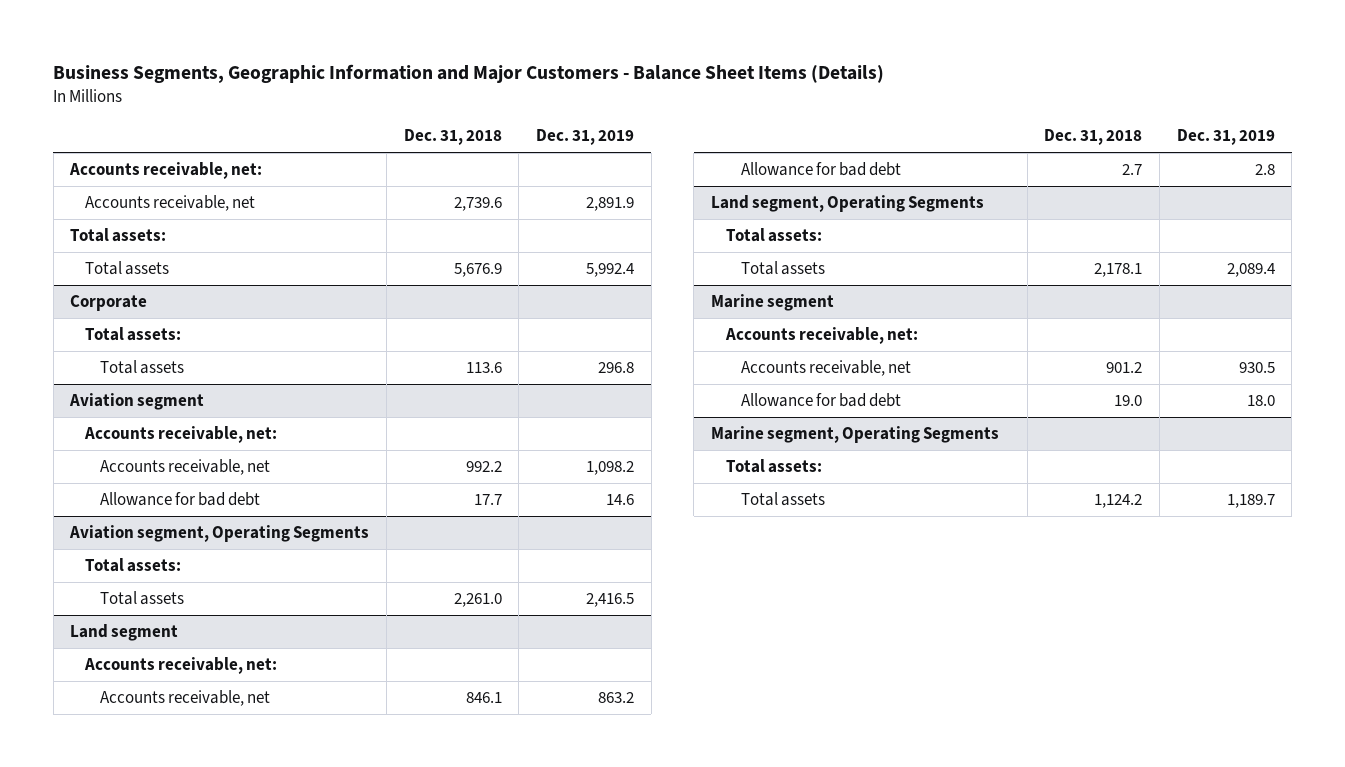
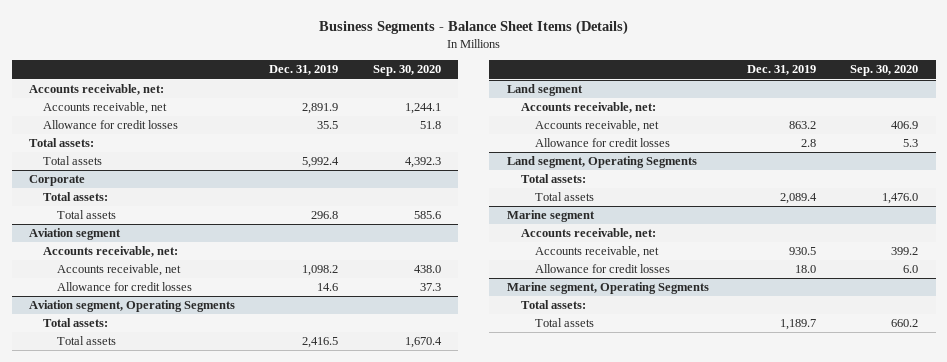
- Business Segments, Geographic Information and Major Customers - Balance Sheet Items (Details)
+ Business Segments - Balance Sheet Items (Details)
- | Dec. 31, 2018 | Dec. 31, 2019
+ | Dec. 31, 2019 | Sep. 30, 2020
+ Allowance for credit losses | 35.5 | 51.8
@ Aviation segment
- Allowance for bad debt | 17.7 | 14.6
+ Allowance for credit losses | 14.6 | 37.3
@ Land segment
- Allowance for bad debt | 2.7 | 2.8
+ Allowance for credit losses | 2.8 | 5.3
@ Marine segment
- Allowance for bad debt | 19.0 | 18.0
+ Allowance for credit losses | 18.0 | 6.0

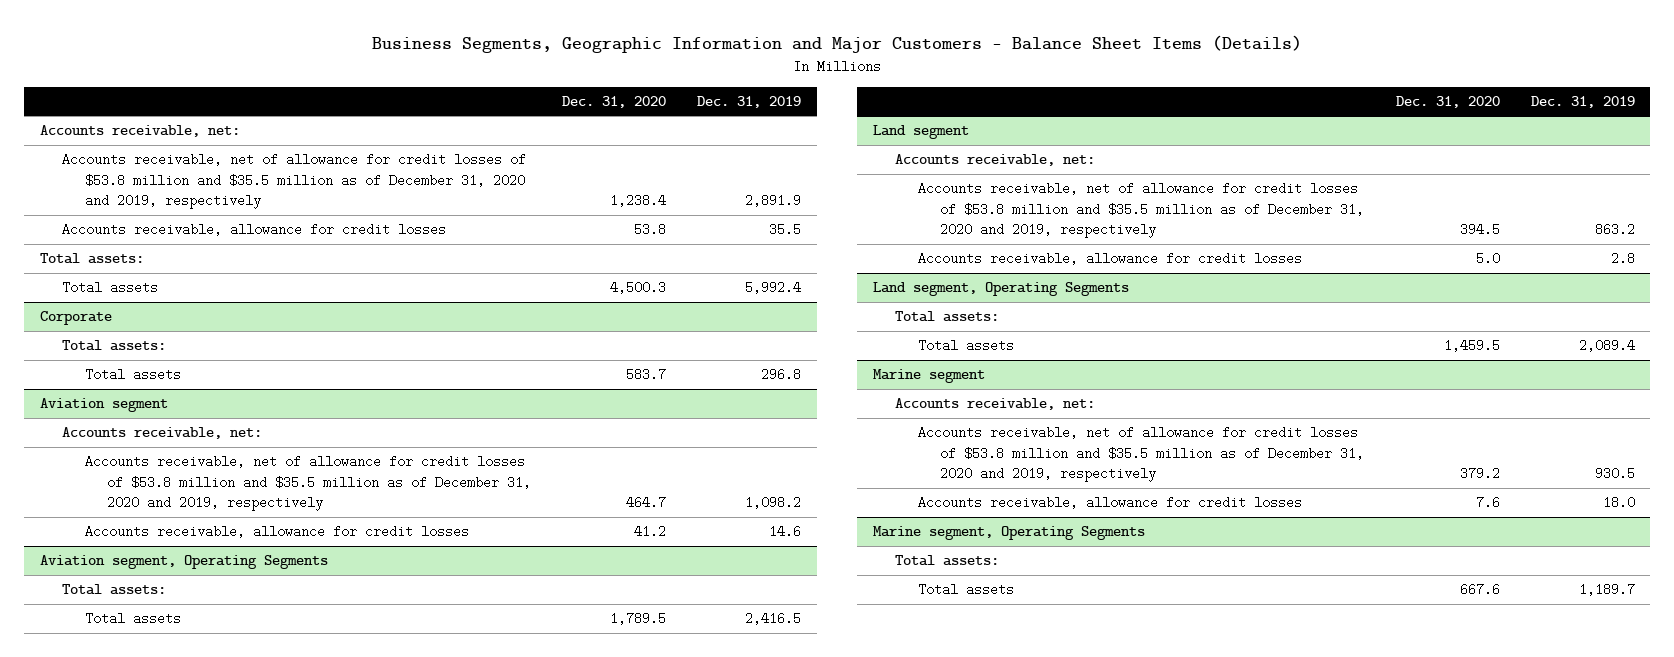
- Business Segments - Balance Sheet Items (Details)
+ Business Segments, Geographic Information and Major Customers - Balance Sheet Items (Details)
- | Dec. 31, 2019 | Sep. 30, 2020
+ | Dec. 31, 2020 | Dec. 31, 2019
- Accounts receivable, net | 2,891.9 | 1,244.1
- Allowance for credit losses | 35.5 | 51.8
+ Accounts receivable, net of allowance for credit losses of $53.8 million and $35.5 million as of December 31, 2020 and 2019, respectively | 1,238.4 | 2,891.9
+ Accounts receivable, allowance for credit losses | 53.8 | 35.5
@ Aviation segment
- Accounts receivable, net | 1,098.2 | 438.0
- Allowance for credit losses | 14.6 | 37.3
+ Accounts receivable, net of allowance for credit losses of $53.8 million and $35.5 million as of December 31, 2020 and 2019, respectively | 464.7 | 1,098.2
+ Accounts receivable, allowance for credit losses | 41.2 | 14.6
@ Land segment
- Accounts receivable, net | 863.2 | 406.9
- Allowance for credit losses | 2.8 | 5.3
+ Accounts receivable, net of allowance for credit losses of $53.8 million and $35.5 million as of December 31, 2020 and 2019, respectively | 394.5 | 863.2
+ Accounts receivable, allowance for credit losses | 5.0 | 2.8
@ Marine segment
- Accounts receivable, net | 930.5 | 399.2
- Allowance for credit losses | 18.0 | 6.0
+ Accounts receivable, net of allowance for credit losses of $53.8 million and $35.5 million as of December 31, 2020 and 2019, respectively | 379.2 | 930.5
+ Accounts receivable, allowance for credit losses | 7.6 | 18.0

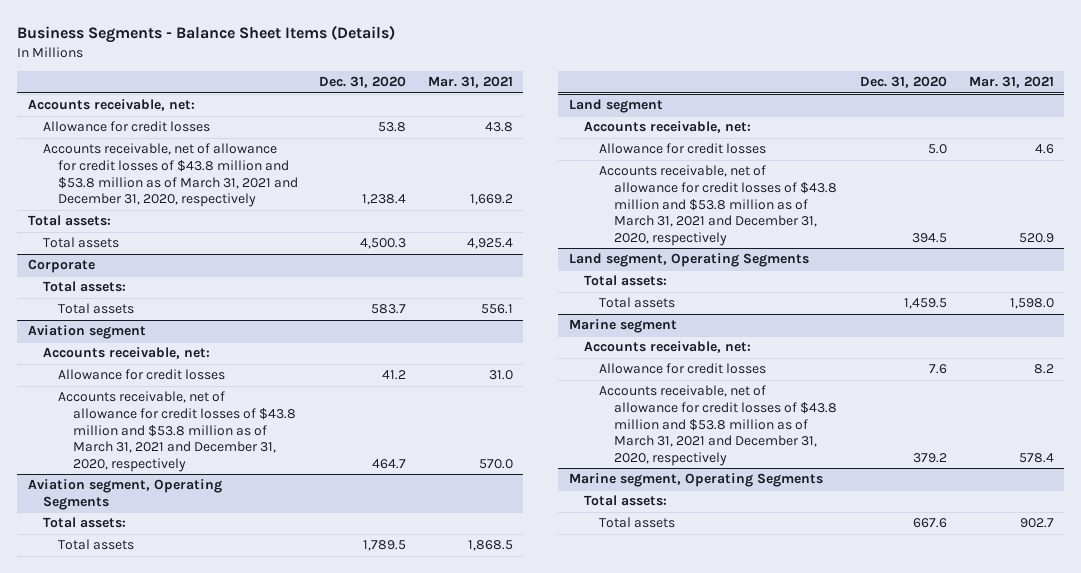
- Business Segments, Geographic Information and Major Customers - Balance Sheet Items (Details)
+ Business Segments - Balance Sheet Items (Details)
- | Dec. 31, 2020 | Dec. 31, 2019
+ | Dec. 31, 2020 | Mar. 31, 2021
- Accounts receivable, net of allowance for credit losses of $53.8 million and $35.5 million as of December 31, 2020 and 2019, respectively | 1,238.4 | 2,891.9
- Accounts receivable, allowance for credit losses | 53.8 | 35.5
+ Allowance for credit losses | 53.8 | 43.8
+ Accounts receivable, net of allowance for credit losses of $43.8 million and $53.8 million as of March 31, 2021 and December 31, 2020, respectively | 1,238.4 | 1,669.2
@ Aviation segment
- Accounts receivable, net of allowance for credit losses of $53.8 million and $35.5 million as of December 31, 2020 and 2019, respectively | 464.7 | 1,098.2
- Accounts receivable, allowance for credit losses | 41.2 | 14.6
+ Allowance for credit losses | 41.2 | 31.0
+ Accounts receivable, net of allowance for credit losses of $43.8 million and $53.8 million as of March 31, 2021 and December 31, 2020, respectively | 464.7 | 570.0
@ Land segment
- Accounts receivable, net of allowance for credit losses of $53.8 million and $35.5 million as of December 31, 2020 and 2019, respectively | 394.5 | 863.2
- Accounts receivable, allowance for credit losses | 5.0 | 2.8
+ Allowance for credit losses | 5.0 | 4.6
+ Accounts receivable, net of allowance for credit losses of $43.8 million and $53.8 million as of March 31, 2021 and December 31, 2020, respectively | 394.5 | 520.9
@ Marine segment
- Accounts receivable, net of allowance for credit losses of $53.8 million and $35.5 million as of December 31, 2020 and 2019, respectively | 379.2 | 930.5
- Accounts receivable, allowance for credit losses | 7.6 | 18.0
+ Allowance for credit losses | 7.6 | 8.2
+ Accounts receivable, net of allowance for credit losses of $43.8 million and $53.8 million as of March 31, 2021 and December 31, 2020, respectively | 379.2 | 578.4

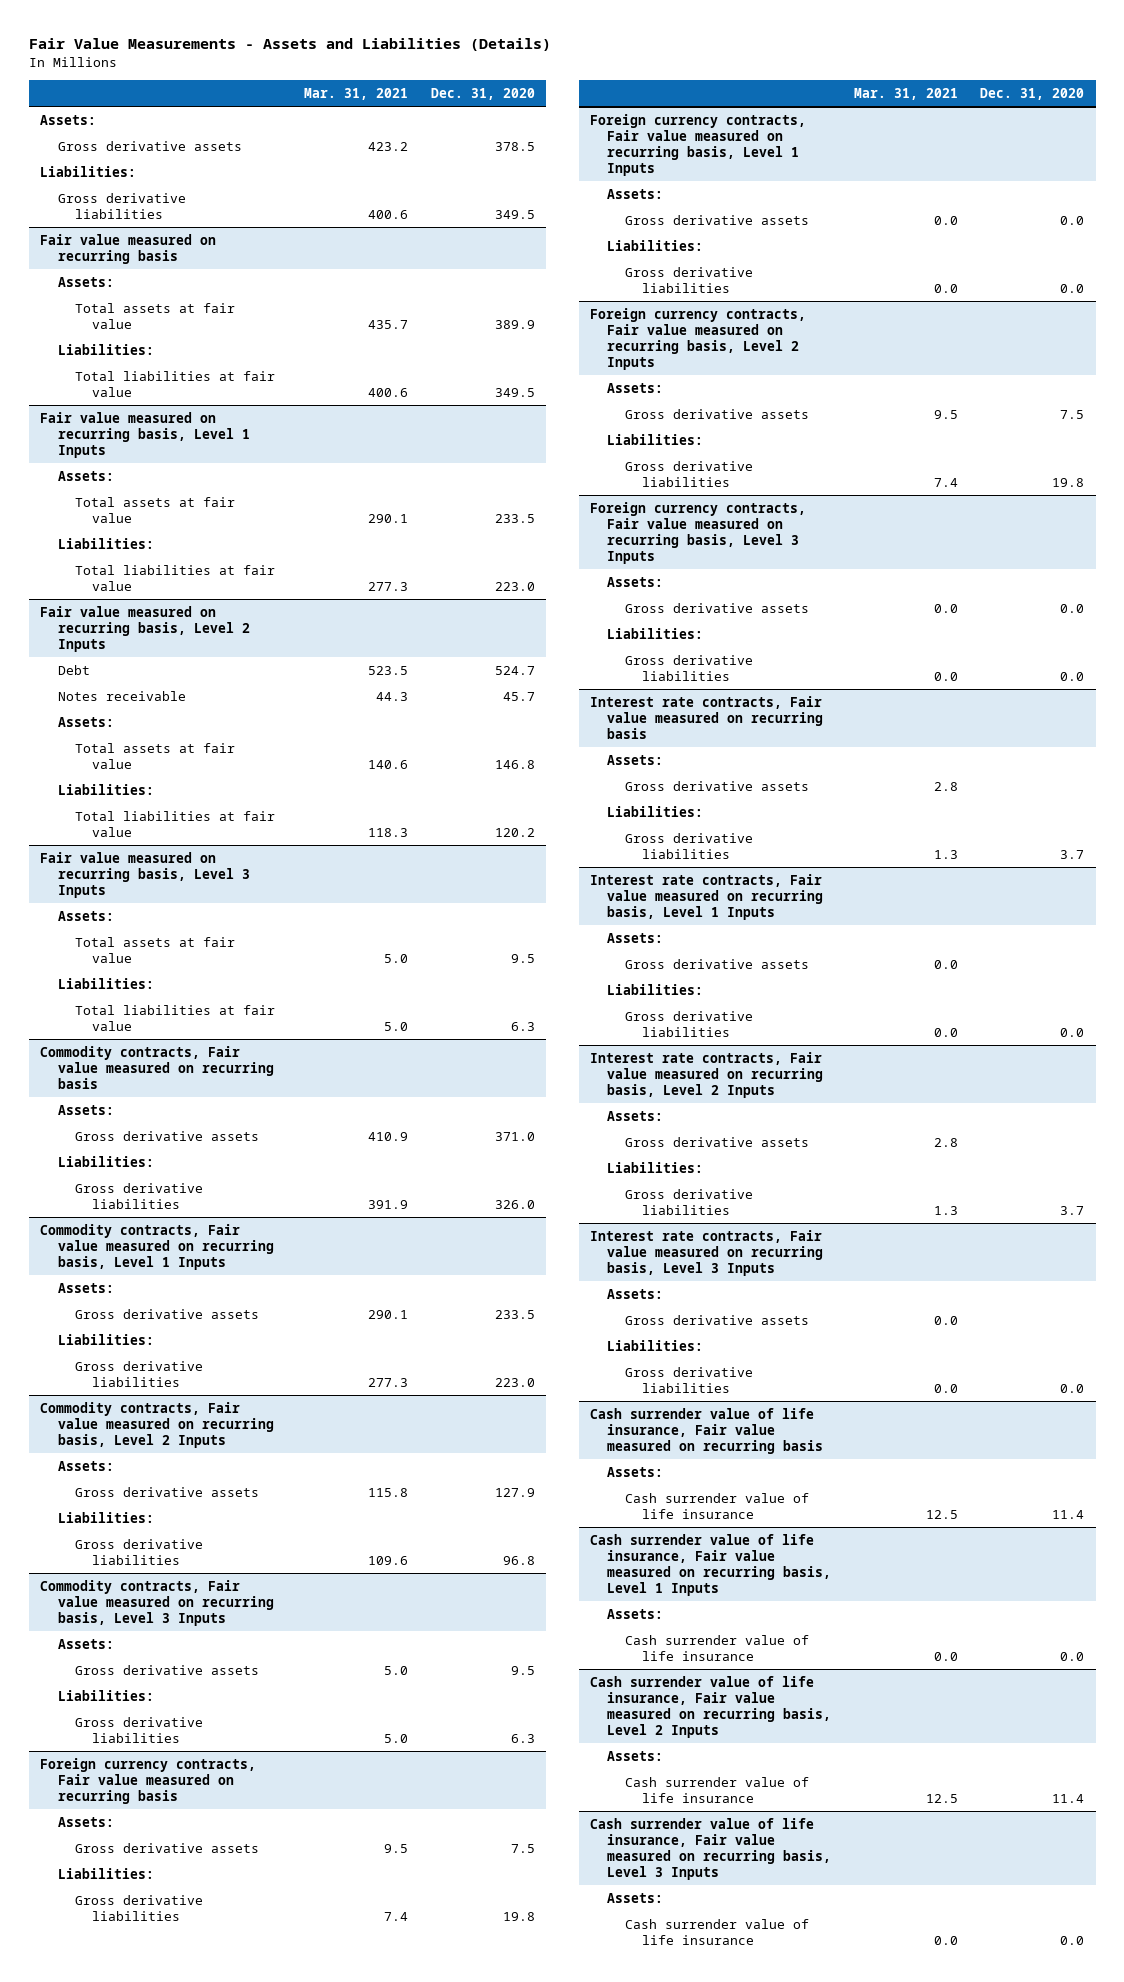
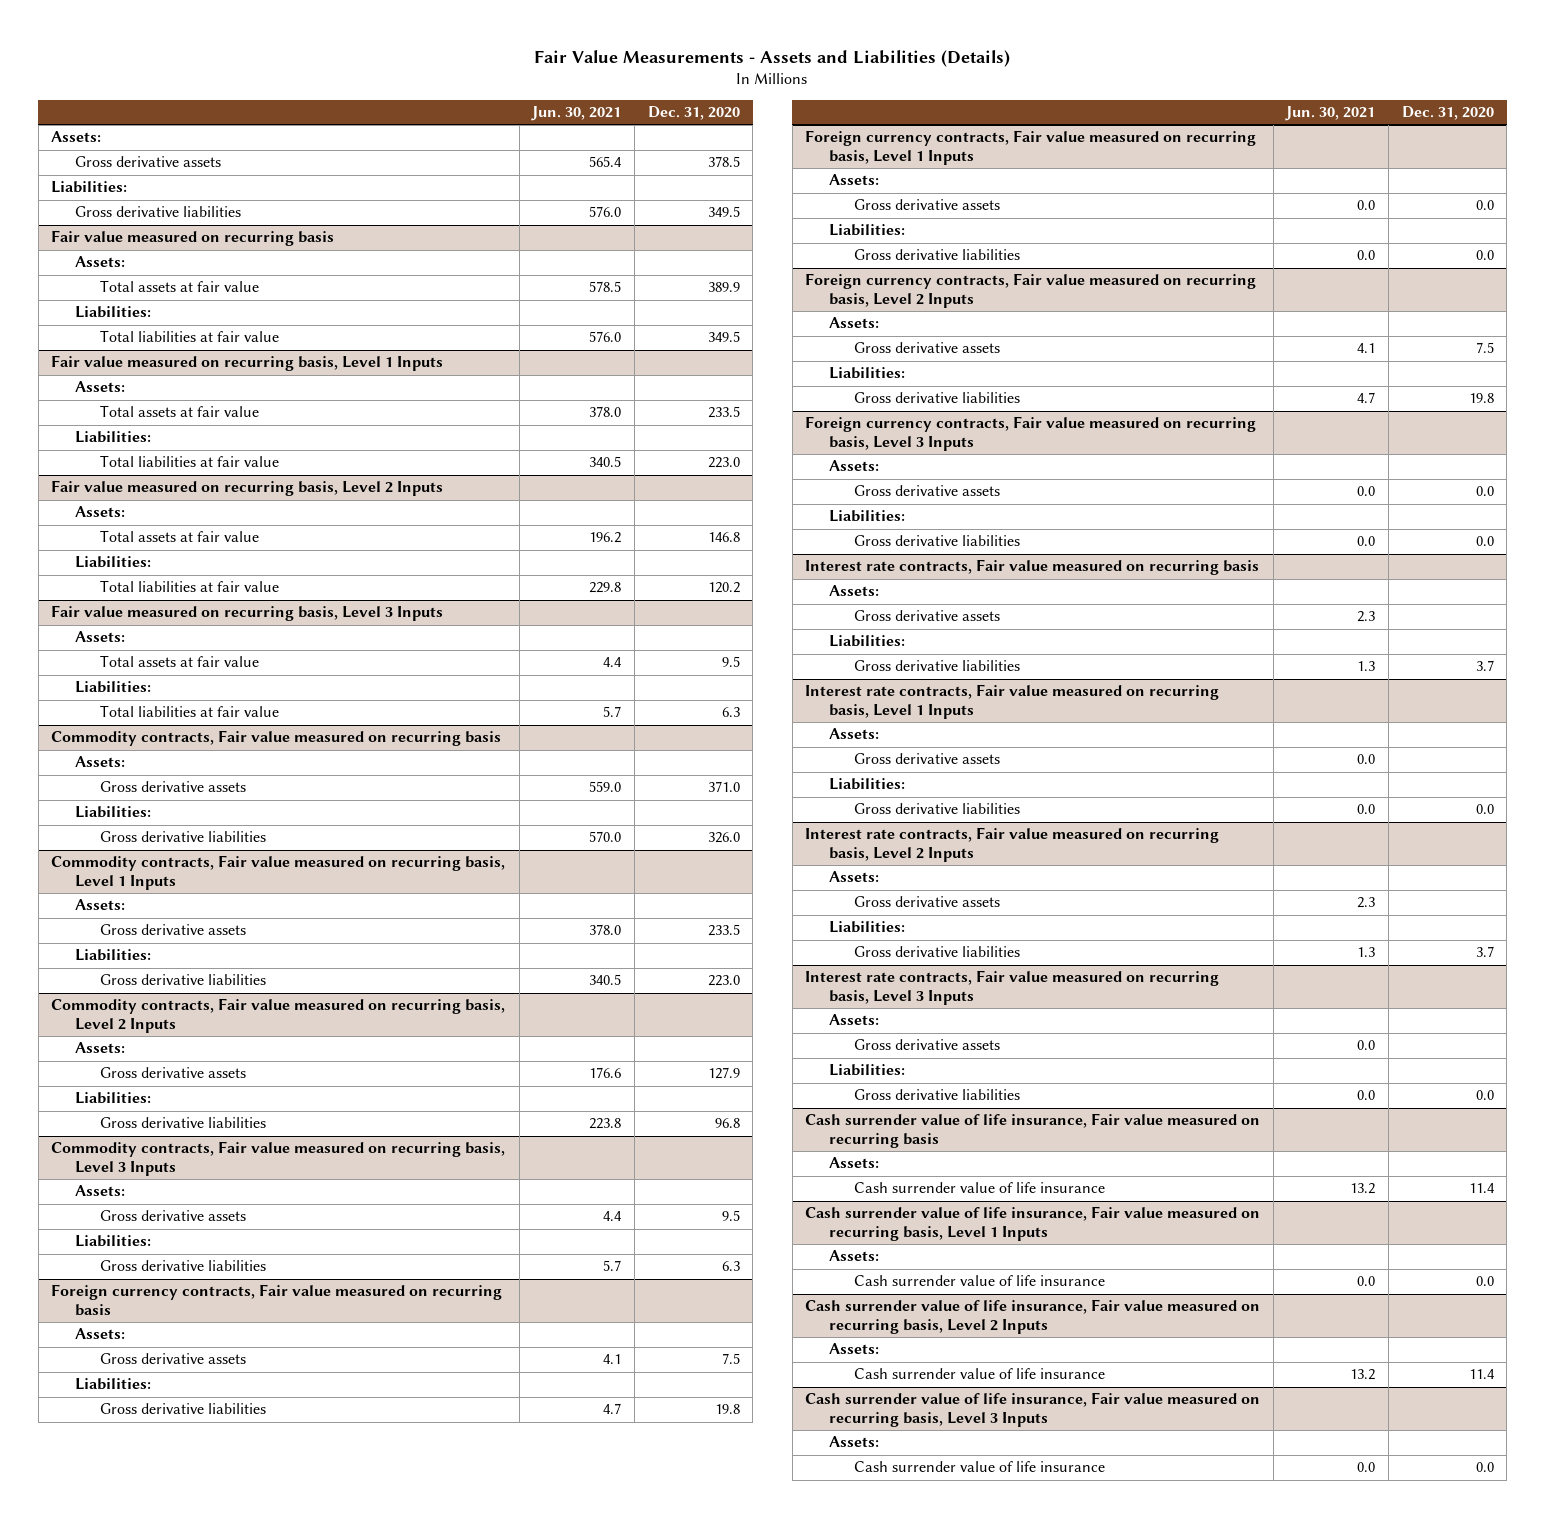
- | Mar. 31, 2021 | Dec. 31, 2020
+ | Jun. 30, 2021 | Dec. 31, 2020
@ Fair value measured on recurring basis, Level 2 Inputs
- Debt | 523.5 | 524.7
- Notes receivable | 44.3 | 45.7

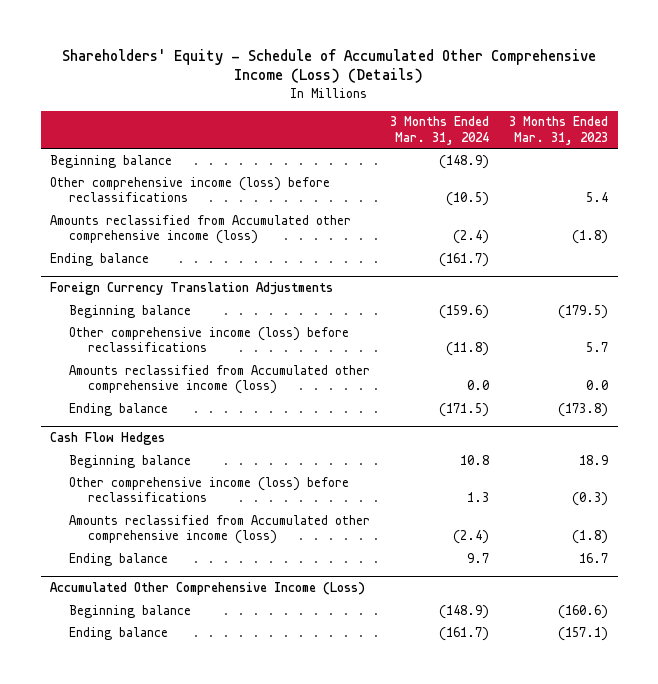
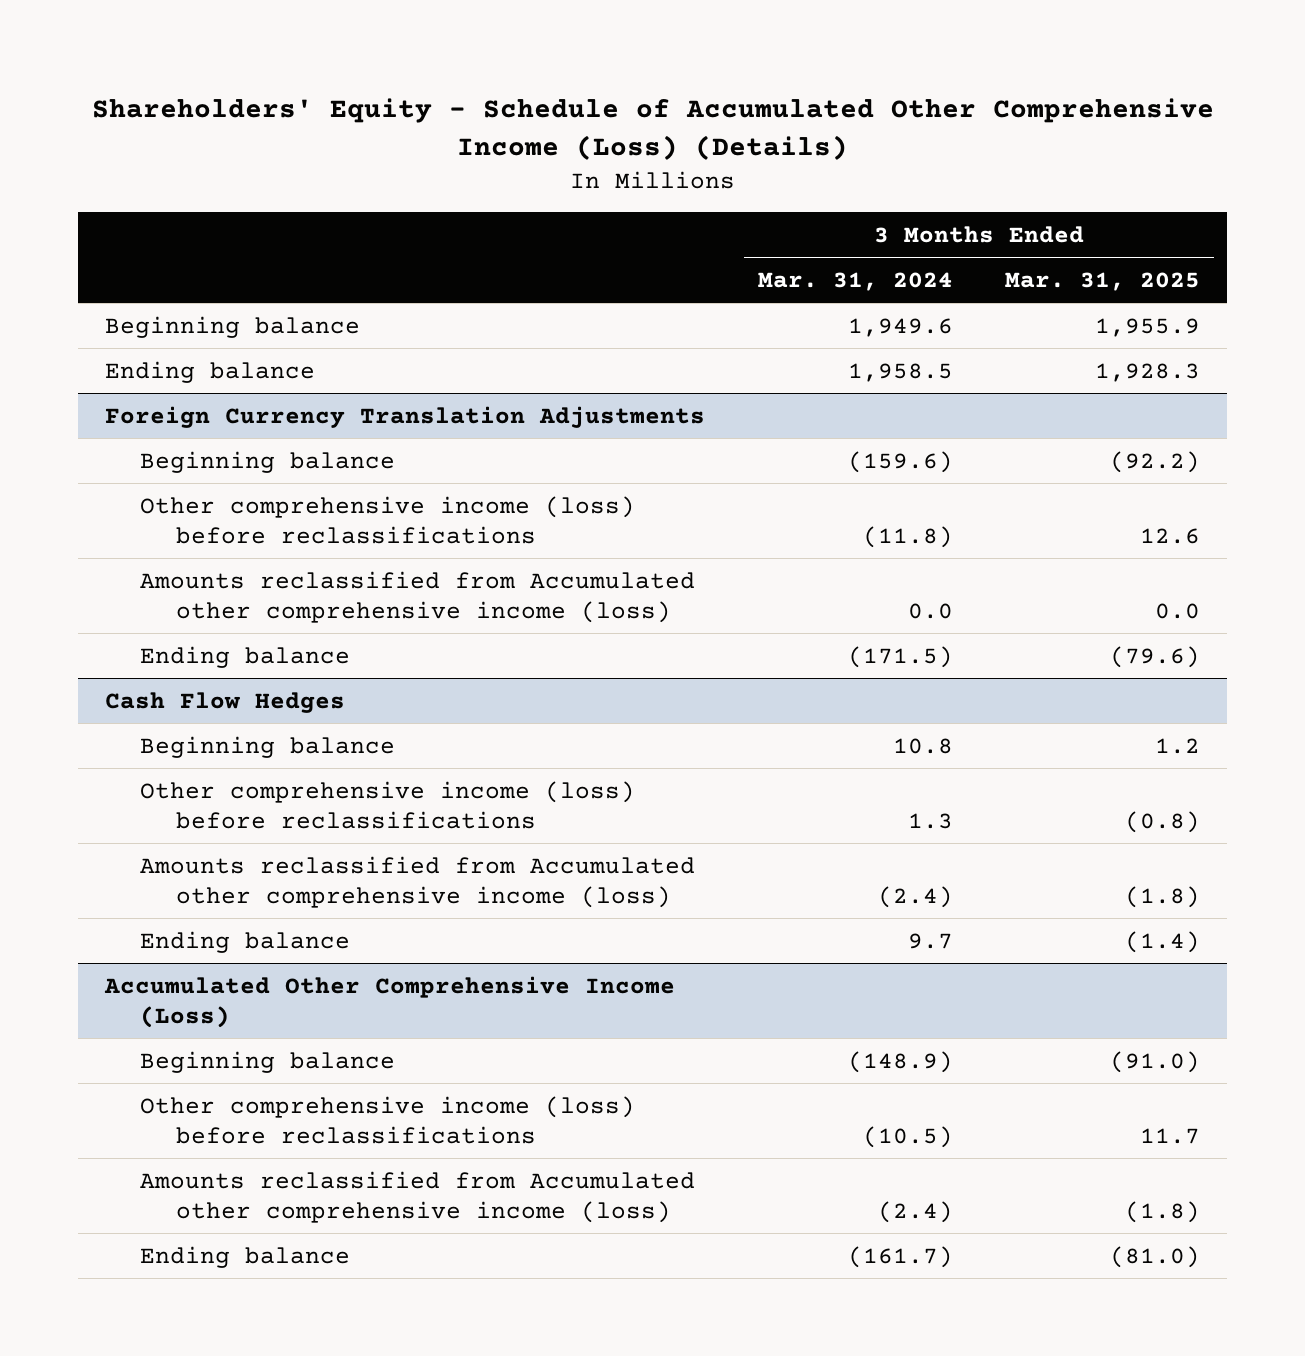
- | 3 Months Ended Mar. 31, 2024 | 3 Months Ended Mar. 31, 2023
+ | 3 Months Ended Mar. 31, 2024 | 3 Months Ended Mar. 31, 2025
- Beginning balance | (148.9) |
- Other comprehensive income (loss) before reclassifications | (10.5) | 5.4
- Amounts reclassified from Accumulated other comprehensive income (loss) | (2.4) | (1.8)
- Ending balance | (161.7) |
+ Beginning balance | 1,949.6 | 1,955.9
+ Ending balance | 1,958.5 | 1,928.3
@ Accumulated Other Comprehensive Income (Loss)
+ Other comprehensive income (loss) before reclassifications | (10.5) | 11.7
+ Amounts reclassified from Accumulated other comprehensive income (loss) | (2.4) | (1.8)

